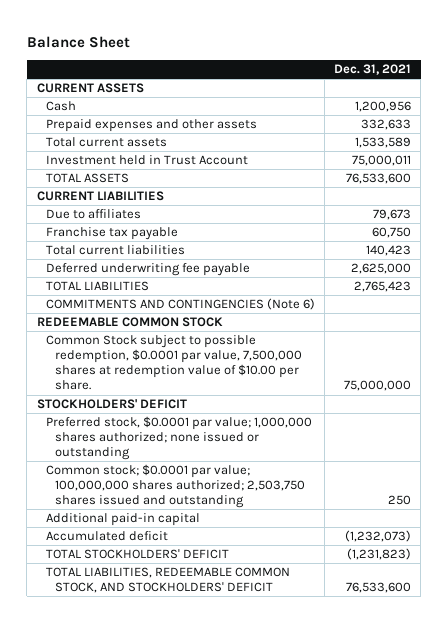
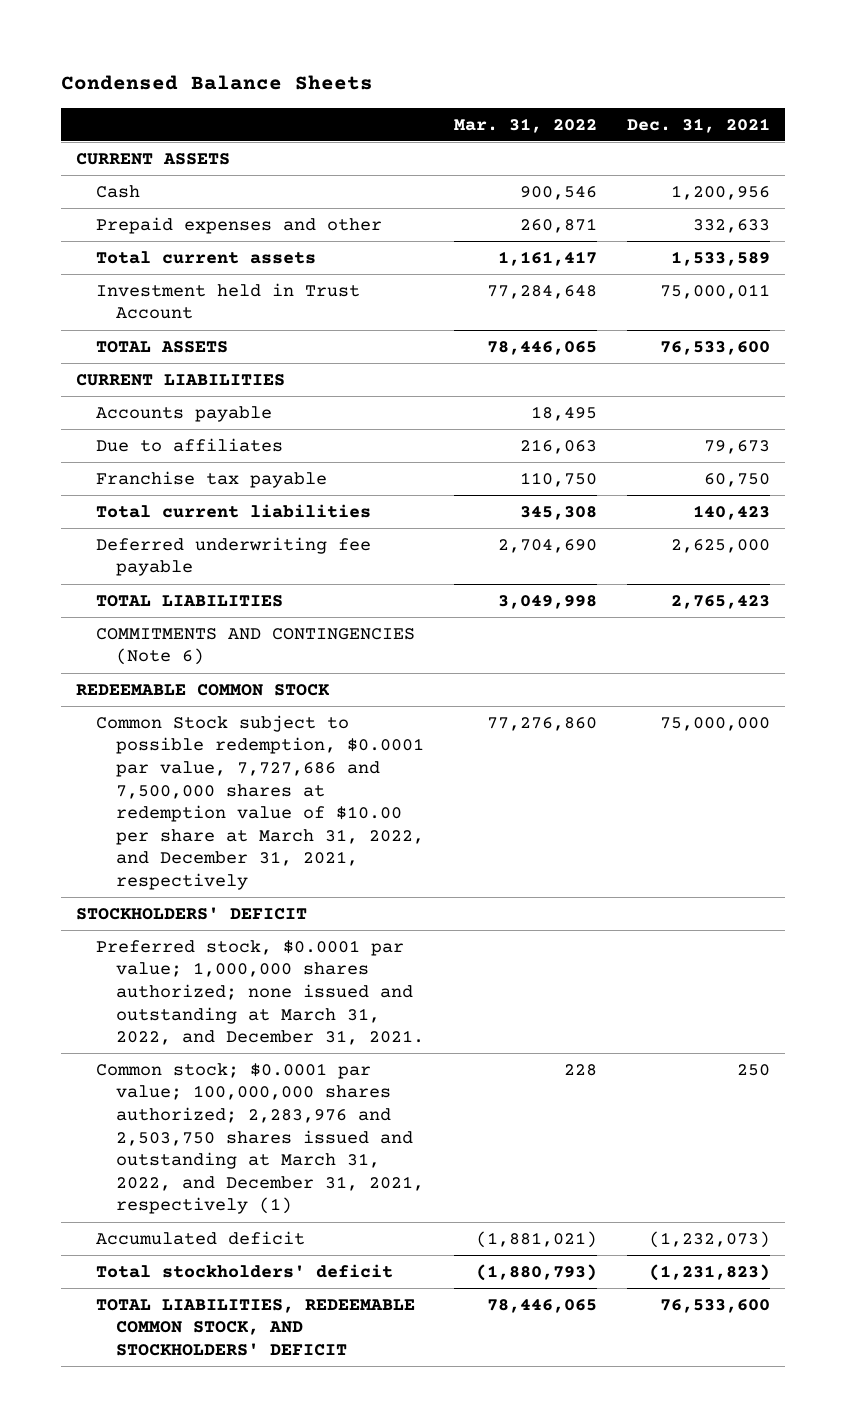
- Balance Sheet
+ Condensed Balance Sheets
- | Dec. 31, 2021
+ | Mar. 31, 2022 | Dec. 31, 2021
- Prepaid expenses and other assets | 332,633
+ Prepaid expenses and other | 260,871 | 332,633
+ Accounts payable | 18,495 |
- Common Stock subject to possible redemption, $0.0001 par value, 7,500,000 shares at redemption value of $10.00 per share. | 75,000,000
+ Common Stock subject to possible redemption, $0.0001 par value, 7,727,686 and 7,500,000 shares at redemption value of $10.00 per share at March 31, 2022, and December 31, 2021, respectively | 77,276,860 | 75,000,000
- Preferred stock, $0.0001 par value; 1,000,000 shares authorized; none issued or outstanding
- Common stock; $0.0001 par value; 100,000,000 shares authorized; 2,503,750 shares issued and outstanding | 250
- Additional paid-in capital
+ Preferred stock, $0.0001 par value; 1,000,000 shares authorized; none issued and outstanding at March 31, 2022, and December 31, 2021.
+ Common stock; $0.0001 par value; 100,000,000 shares authorized; 2,283,976 and 2,503,750 shares issued and outstanding at March 31, 2022, and December 31, 2021, respectively (1) | 228 | 250
- TOTAL STOCKHOLDERS' DEFICIT | (1,231,823)
+ Total stockholders' deficit | (1,880,793) | (1,231,823)

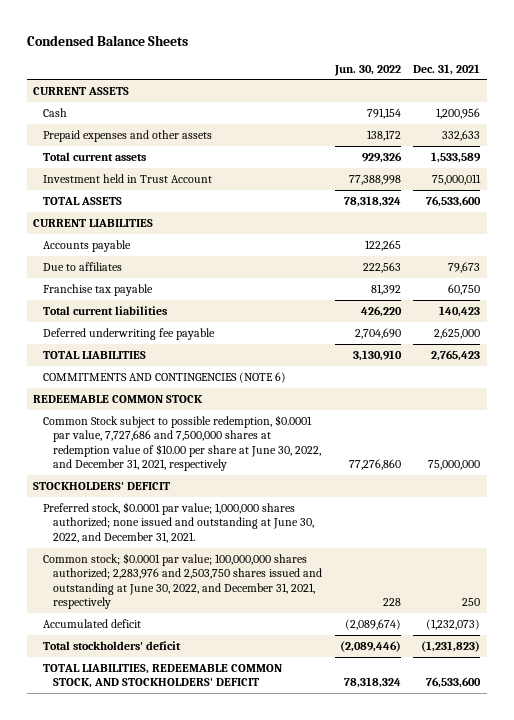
- | Mar. 31, 2022 | Dec. 31, 2021
+ | Jun. 30, 2022 | Dec. 31, 2021
- Prepaid expenses and other | 260,871 | 332,633
+ Prepaid expenses and other assets | 138,172 | 332,633
- COMMITMENTS AND CONTINGENCIES (Note 6)
+ COMMITMENTS AND CONTINGENCIES (NOTE 6)
- Common Stock subject to possible redemption, $0.0001 par value, 7,727,686 and 7,500,000 shares at redemption value of $10.00 per share at March 31, 2022, and December 31, 2021, respectively | 77,276,860 | 75,000,000
+ Common Stock subject to possible redemption, $0.0001 par value, 7,727,686 and 7,500,000 shares at redemption value of $10.00 per share at June 30, 2022, and December 31, 2021, respectively | 77,276,860 | 75,000,000
- Preferred stock, $0.0001 par value; 1,000,000 shares authorized; none issued and outstanding at March 31, 2022, and December 31, 2021.
- Common stock; $0.0001 par value; 100,000,000 shares authorized; 2,283,976 and 2,503,750 shares issued and outstanding at March 31, 2022, and December 31, 2021, respectively (1) | 228 | 250
+ Preferred stock, $0.0001 par value; 1,000,000 shares authorized; none issued and outstanding at June 30, 2022, and December 31, 2021.
+ Common stock; $0.0001 par value; 100,000,000 shares authorized; 2,283,976 and 2,503,750 shares issued and outstanding at June 30, 2022, and December 31, 2021, respectively | 228 | 250

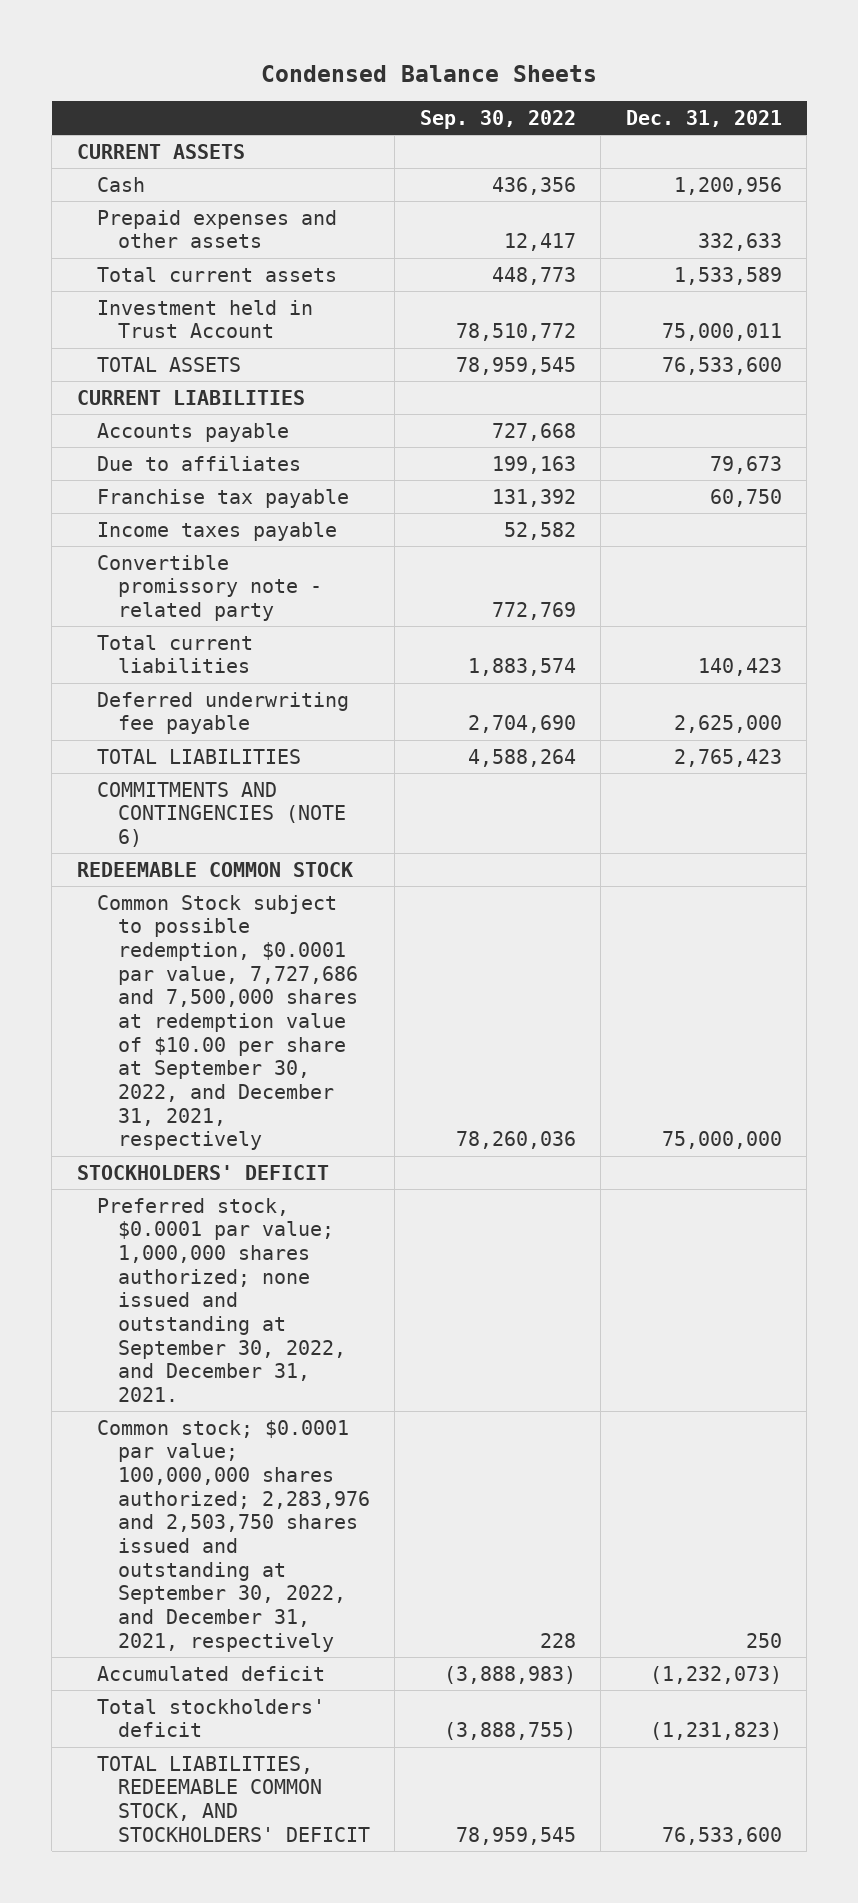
- | Jun. 30, 2022 | Dec. 31, 2021
+ | Sep. 30, 2022 | Dec. 31, 2021
+ Income taxes payable | 52,582 |
+ Convertible promissory note - related party | 772,769 |
- Common Stock subject to possible redemption, $0.0001 par value, 7,727,686 and 7,500,000 shares at redemption value of $10.00 per share at June 30, 2022, and December 31, 2021, respectively | 77,276,860 | 75,000,000
+ Common Stock subject to possible redemption, $0.0001 par value, 7,727,686 and 7,500,000 shares at redemption value of $10.00 per share at September 30, 2022, and December 31, 2021, respectively | 78,260,036 | 75,000,000
- Preferred stock, $0.0001 par value; 1,000,000 shares authorized; none issued and outstanding at June 30, 2022, and December 31, 2021.
- Common stock; $0.0001 par value; 100,000,000 shares authorized; 2,283,976 and 2,503,750 shares issued and outstanding at June 30, 2022, and December 31, 2021, respectively | 228 | 250
+ Preferred stock, $0.0001 par value; 1,000,000 shares authorized; none issued and outstanding at September 30, 2022, and December 31, 2021.
+ Common stock; $0.0001 par value; 100,000,000 shares authorized; 2,283,976 and 2,503,750 shares issued and outstanding at September 30, 2022, and December 31, 2021, respectively | 228 | 250

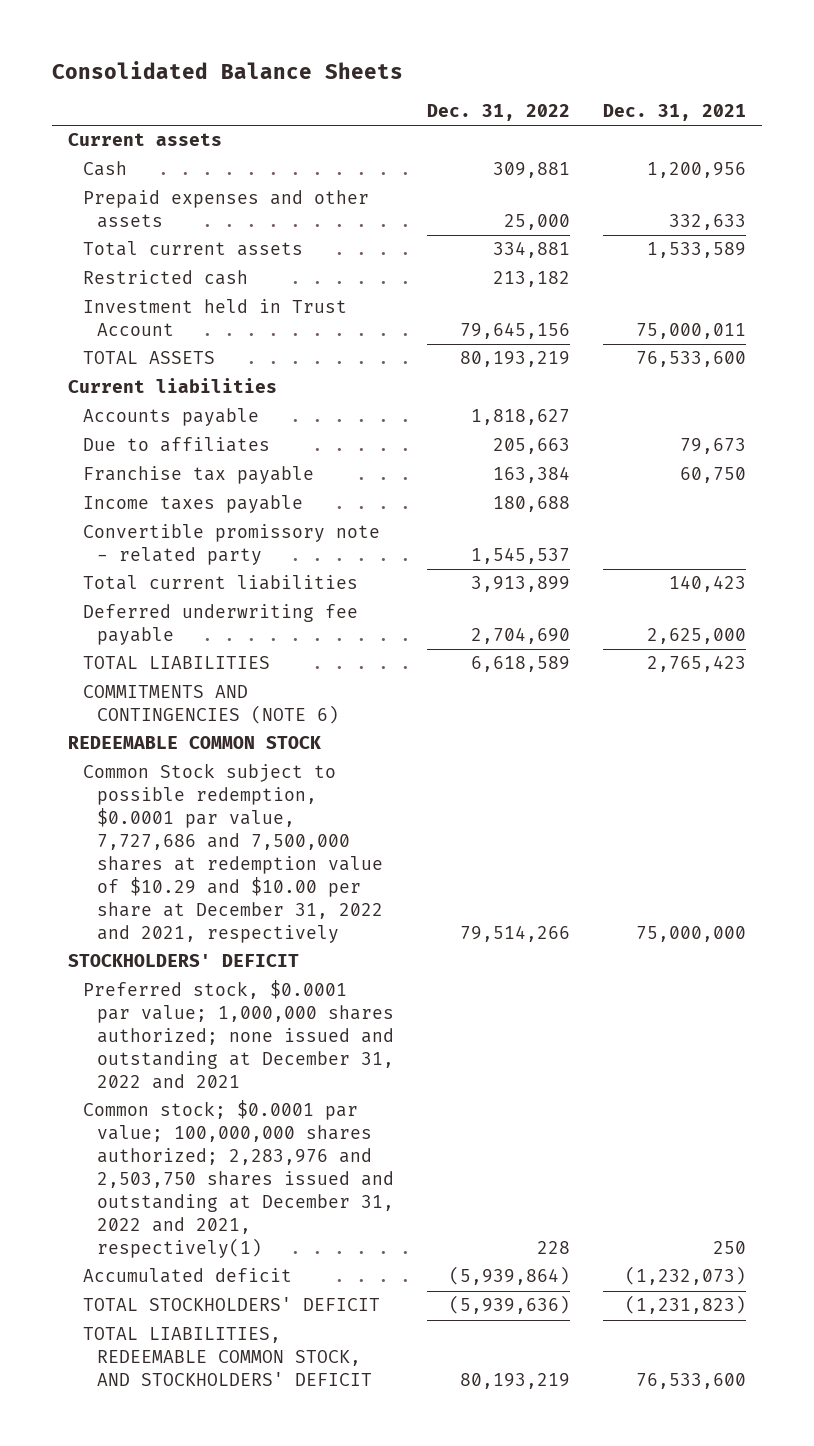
- Condensed Balance Sheets
+ Consolidated Balance Sheets
- | Sep. 30, 2022 | Dec. 31, 2021
+ | Dec. 31, 2022 | Dec. 31, 2021
- CURRENT ASSETS
+ Current assets
+ Restricted cash | 213,182 |
- CURRENT LIABILITIES
+ Current liabilities
- Common Stock subject to possible redemption, $0.0001 par value, 7,727,686 and 7,500,000 shares at redemption value of $10.00 per share at September 30, 2022, and December 31, 2021, respectively | 78,260,036 | 75,000,000
+ Common Stock subject to possible redemption, $0.0001 par value, 7,727,686 and 7,500,000 shares at redemption value of $10.29 and $10.00 per share at December 31, 2022 and 2021, respectively | 79,514,266 | 75,000,000
- Preferred stock, $0.0001 par value; 1,000,000 shares authorized; none issued and outstanding at September 30, 2022, and December 31, 2021.
- Common stock; $0.0001 par value; 100,000,000 shares authorized; 2,283,976 and 2,503,750 shares issued and outstanding at September 30, 2022, and December 31, 2021, respectively | 228 | 250
+ Preferred stock, $0.0001 par value; 1,000,000 shares authorized; none issued and outstanding at December 31, 2022 and 2021
+ Common stock; $0.0001 par value; 100,000,000 shares authorized; 2,283,976 and 2,503,750 shares issued and outstanding at December 31, 2022 and 2021, respectively(1) | 228 | 250
- Total stockholders' deficit | (3,888,755) | (1,231,823)
+ TOTAL STOCKHOLDERS' DEFICIT | (5,939,636) | (1,231,823)

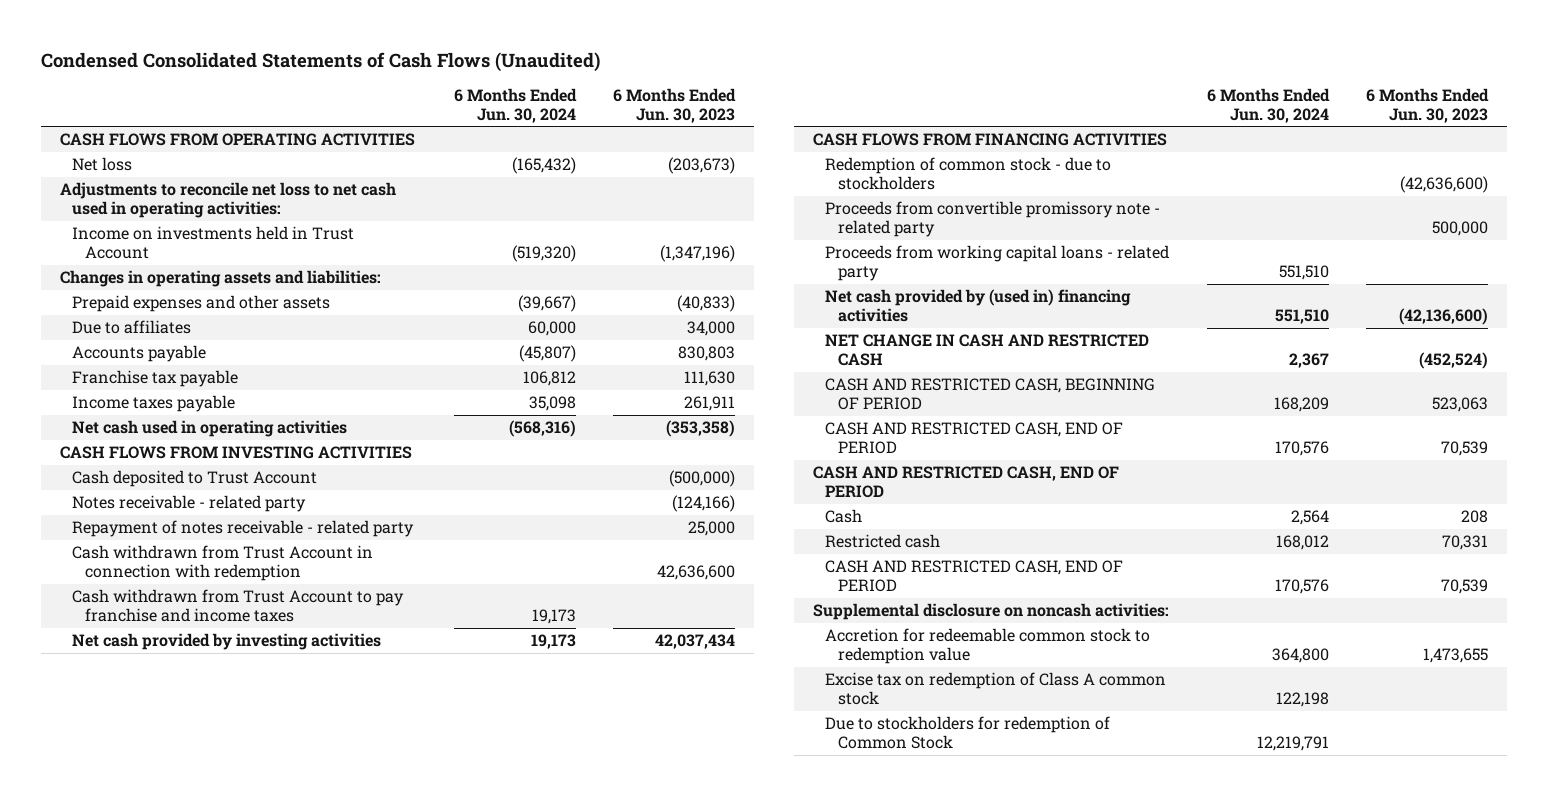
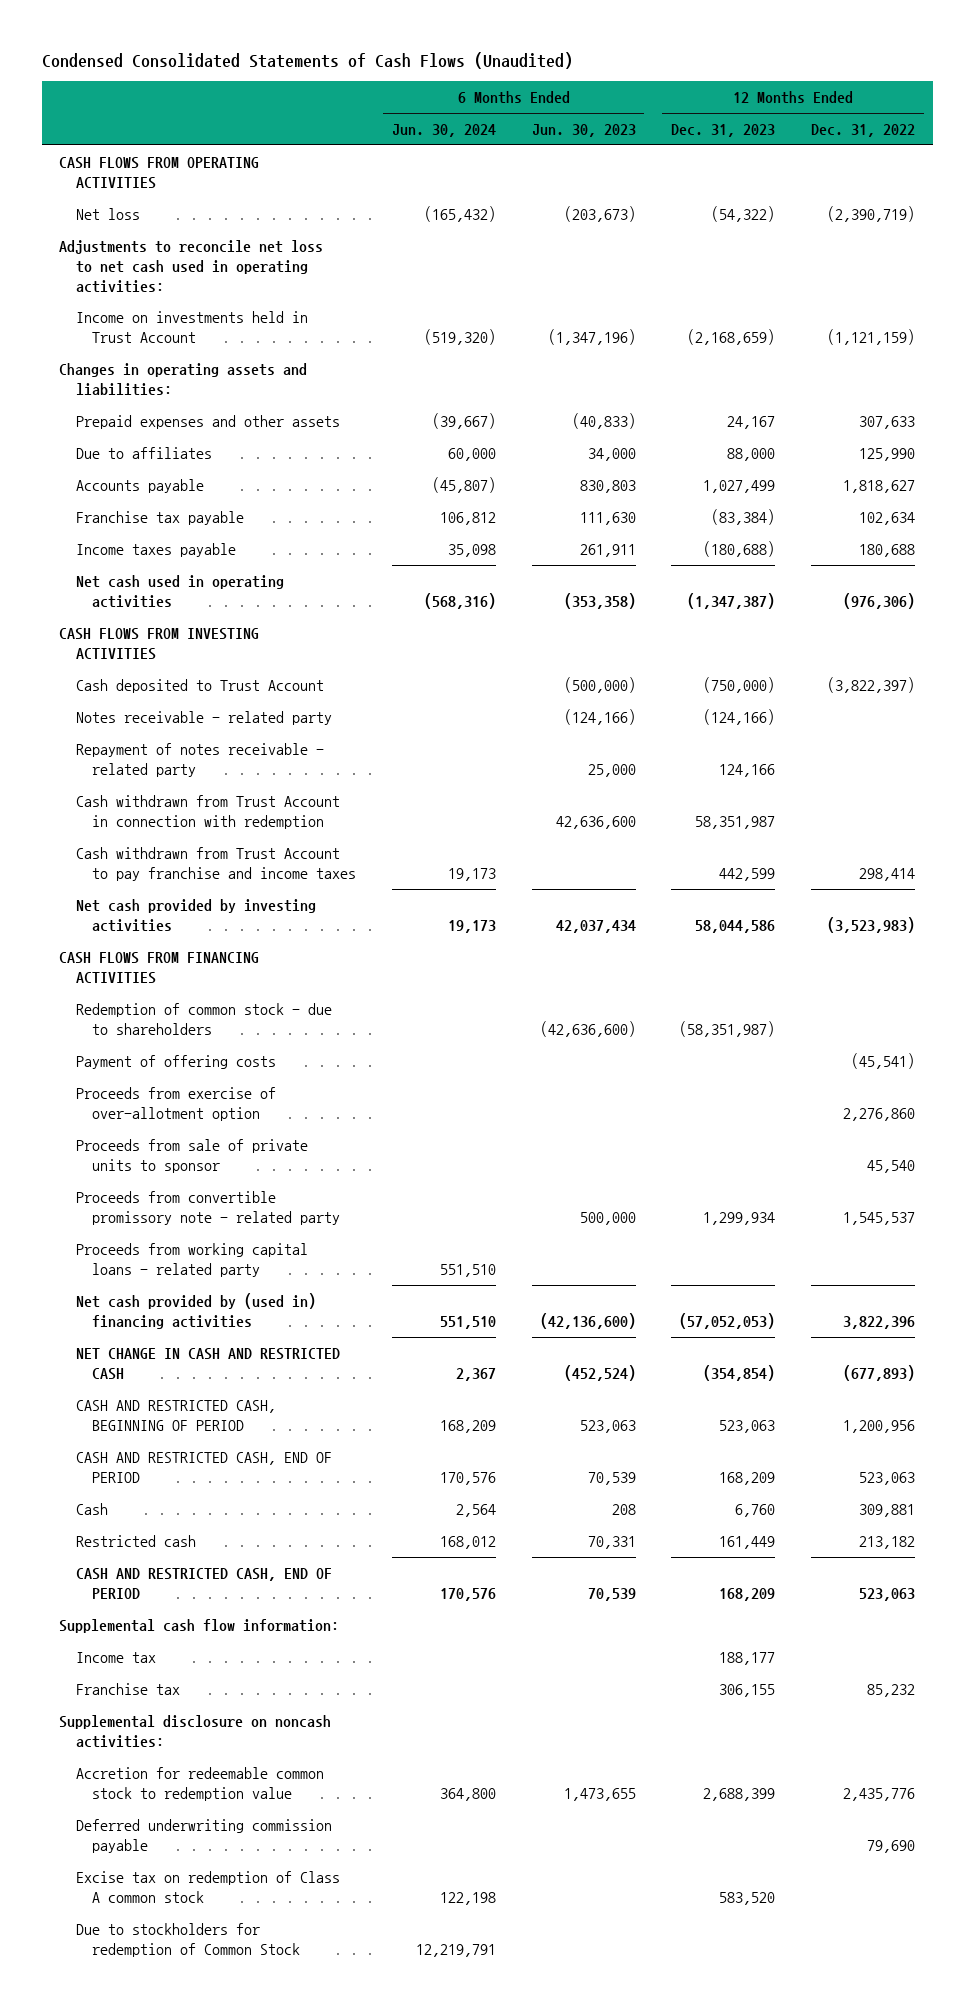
- | 6 Months Ended Jun. 30, 2024 | 6 Months Ended Jun. 30, 2023
+ | 6 Months Ended Jun. 30, 2024 | 6 Months Ended Jun. 30, 2023 | 12 Months Ended Dec. 31, 2023 | 12 Months Ended Dec. 31, 2022
- Redemption of common stock - due to stockholders | | (42,636,600)
+ Redemption of common stock - due to shareholders | | (42,636,600) | (58,351,987) |
+ Payment of offering costs | | | | (45,541)
+ Proceeds from exercise of over-allotment option | | | | 2,276,860
+ Proceeds from sale of private units to sponsor | | | | 45,540
- CASH AND RESTRICTED CASH, END OF PERIOD
+ Supplemental cash flow information:
+ Income tax | | | 188,177 |
+ Franchise tax | | | 306,155 | 85,232
+ Deferred underwriting commission payable | | | | 79,690

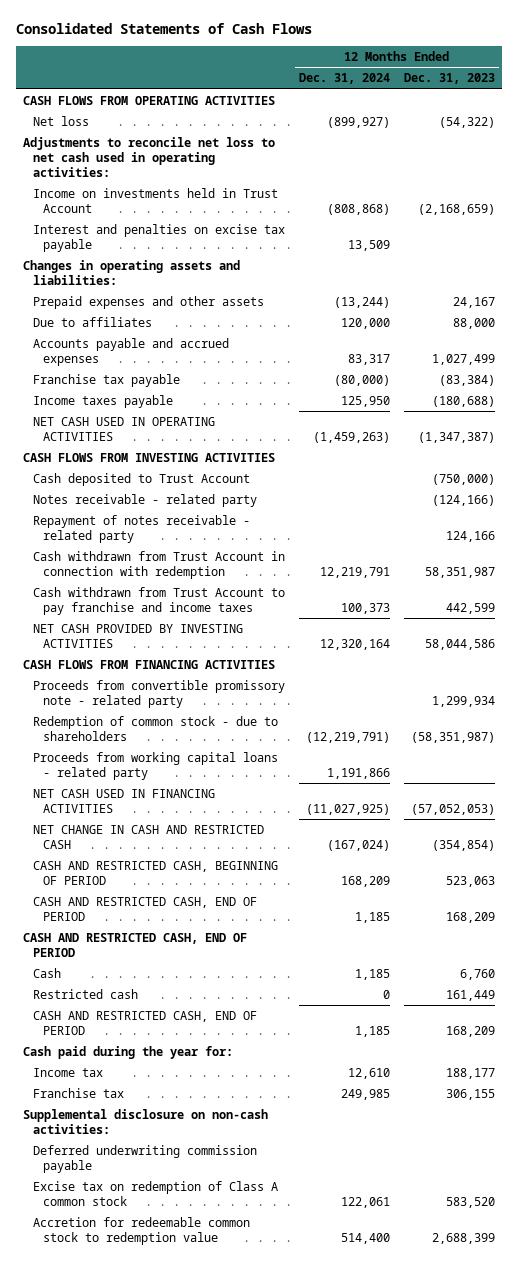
- Condensed Consolidated Statements of Cash Flows (Unaudited)
+ Consolidated Statements of Cash Flows
- | 6 Months Ended Jun. 30, 2024 | 6 Months Ended Jun. 30, 2023 | 12 Months Ended Dec. 31, 2023 | 12 Months Ended Dec. 31, 2022
+ | 12 Months Ended Dec. 31, 2024 | 12 Months Ended Dec. 31, 2023
+ Interest and penalties on excise tax payable | 13,509 |
- Accounts payable | (45,807) | 830,803 | 1,027,499 | 1,818,627
+ Accounts payable and accrued expenses | 83,317 | 1,027,499
- Net cash used in operating activities | (568,316) | (353,358) | (1,347,387) | (976,306)
+ NET CASH USED IN OPERATING ACTIVITIES | (1,459,263) | (1,347,387)
- Net cash provided by investing activities | 19,173 | 42,037,434 | 58,044,586 | (3,523,983)
+ NET CASH PROVIDED BY INVESTING ACTIVITIES | 12,320,164 | 58,044,586
- Payment of offering costs | | | | (45,541)
- Proceeds from exercise of over-allotment option | | | | 2,276,860
- Proceeds from sale of private units to sponsor | | | | 45,540
moved down: Redemption of common stock - due to shareholders | (12,219,791) | (58,351,987)
- Net cash provided by (used in) financing activities | 551,510 | (42,136,600) | (57,052,053) | 3,822,396
+ NET CASH USED IN FINANCING ACTIVITIES | (11,027,925) | (57,052,053)
+ CASH AND RESTRICTED CASH, END OF PERIOD
- Supplemental cash flow information:
+ Cash paid during the year for:
- Supplemental disclosure on noncash activities:
+ Supplemental disclosure on non-cash activities:
- Due to stockholders for redemption of Common Stock | 12,219,791 | | |
moved down: Accretion for redeemable common stock to redemption value | 514,400 | 2,688,399

